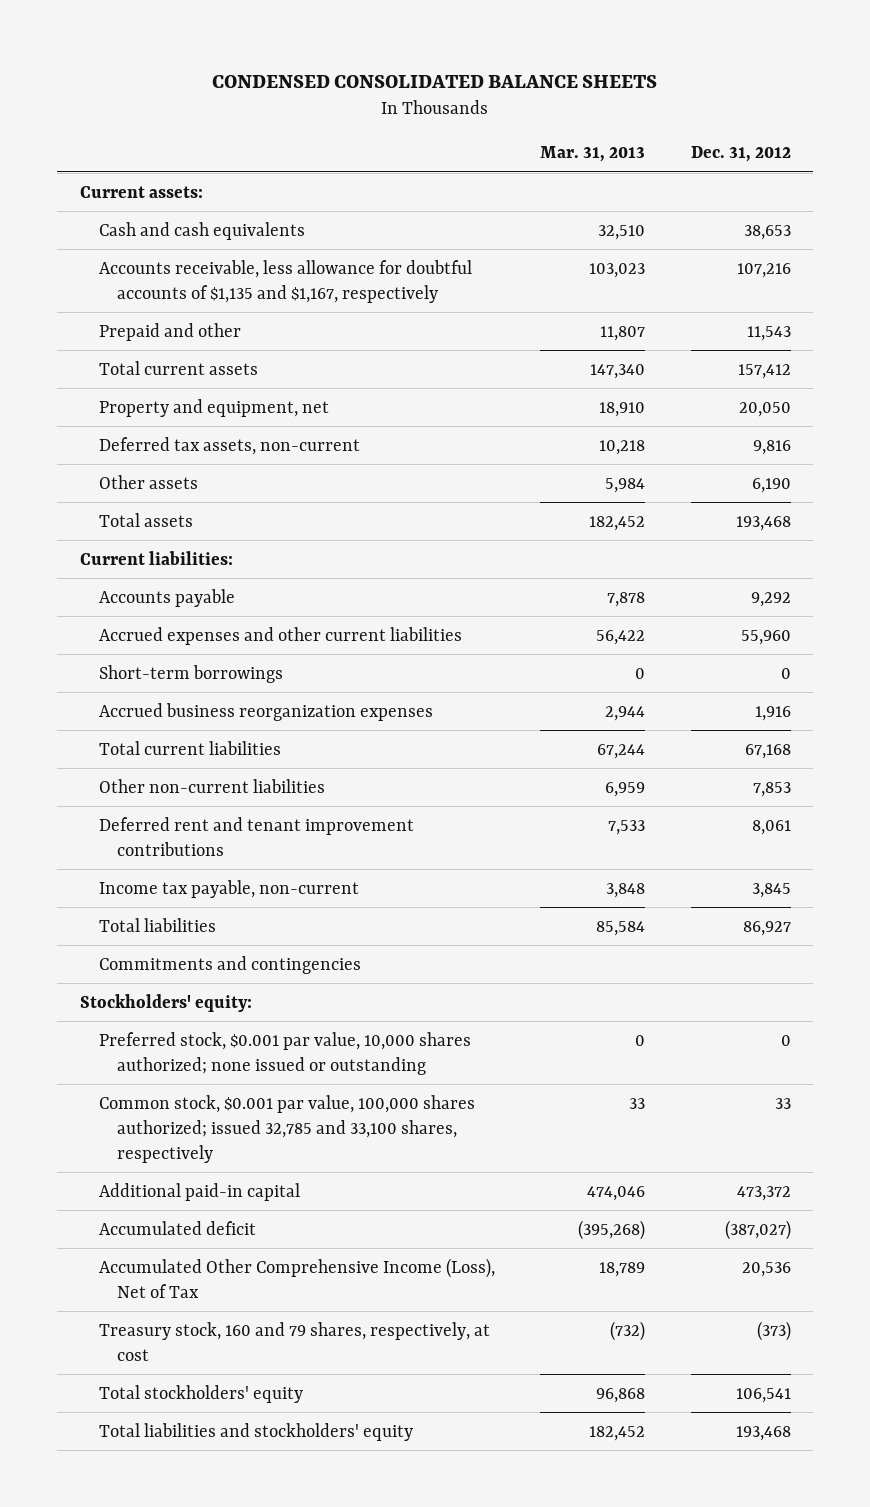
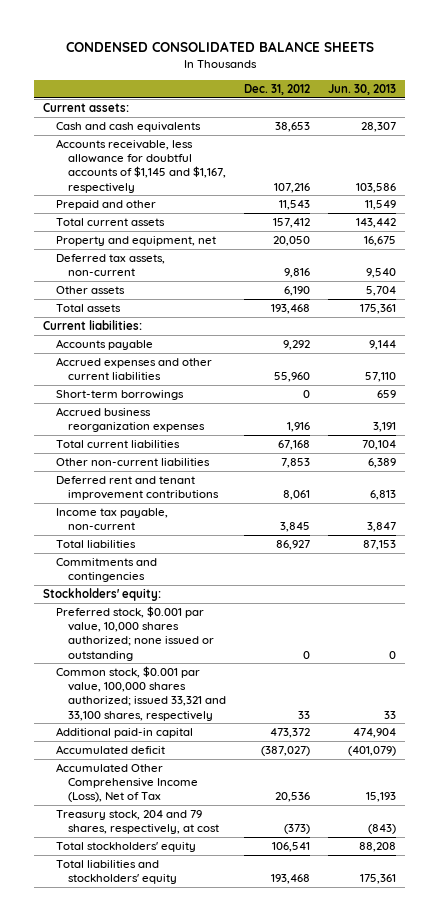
- | Mar. 31, 2013 | Dec. 31, 2012
+ | Dec. 31, 2012 | Jun. 30, 2013
- Accounts receivable, less allowance for doubtful accounts of $1,135 and $1,167, respectively | 103,023 | 107,216
+ Accounts receivable, less allowance for doubtful accounts of $1,145 and $1,167, respectively | 107,216 | 103,586
- Common stock, $0.001 par value, 100,000 shares authorized; issued 32,785 and 33,100 shares, respectively | 33 | 33
+ Common stock, $0.001 par value, 100,000 shares authorized; issued 33,321 and 33,100 shares, respectively | 33 | 33
- Treasury stock, 160 and 79 shares, respectively, at cost | (732) | (373)
+ Treasury stock, 204 and 79 shares, respectively, at cost | (373) | (843)

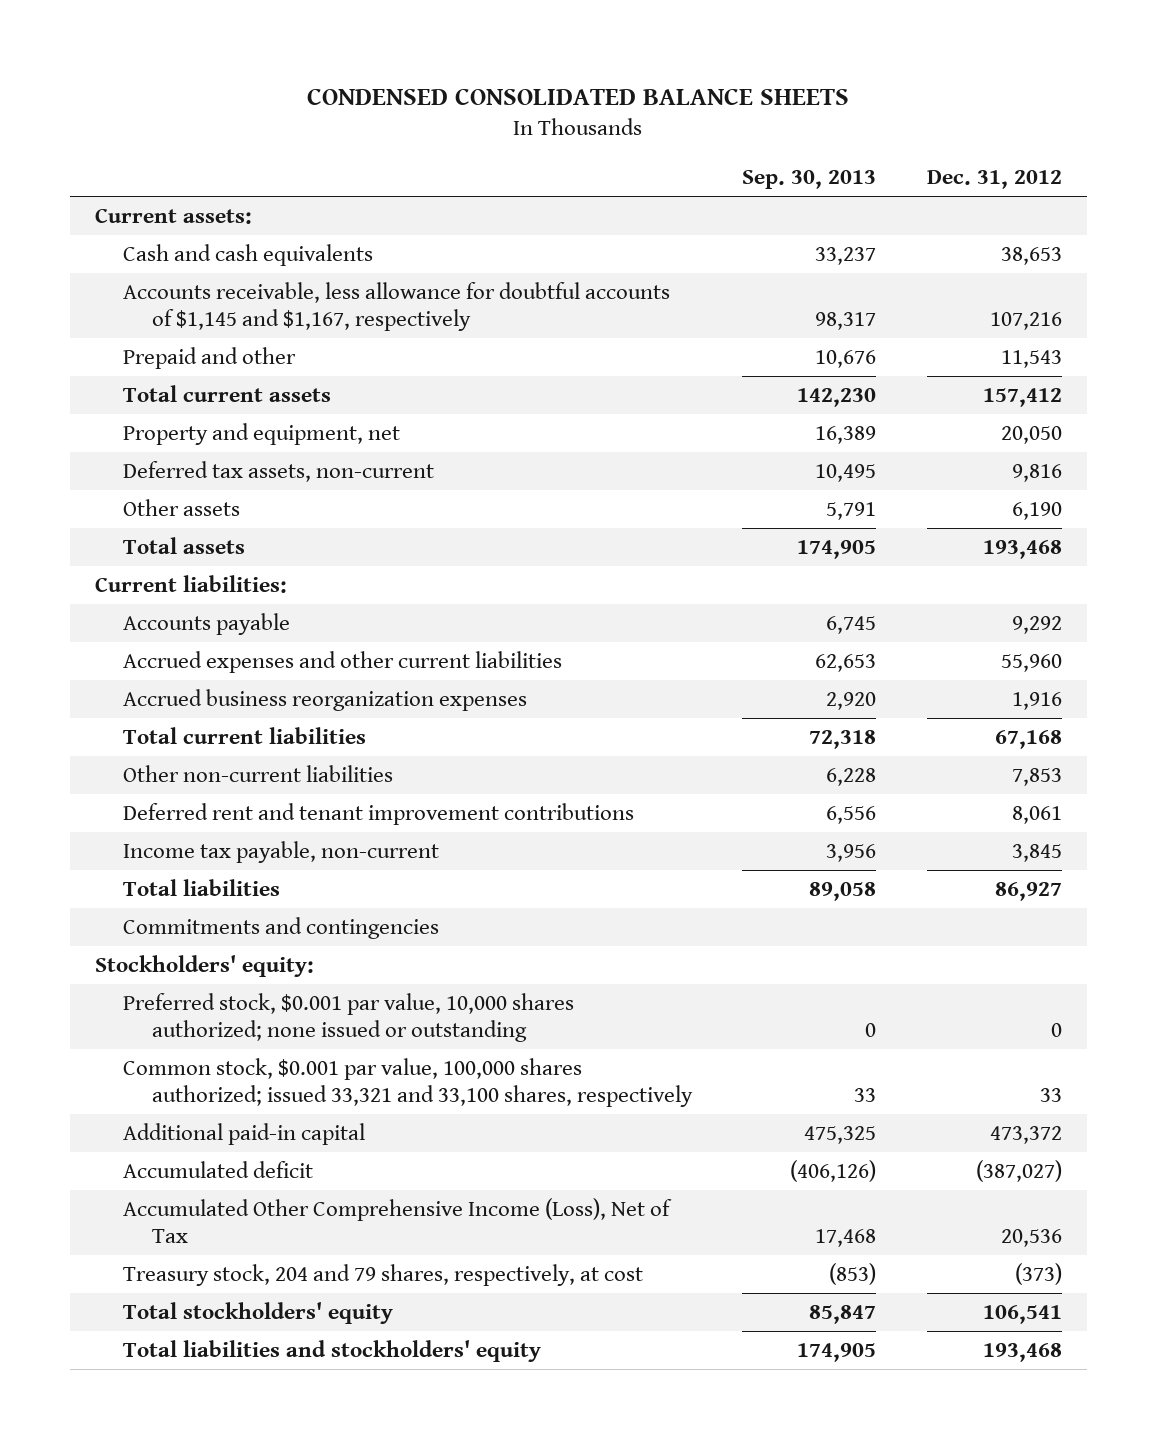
- | Dec. 31, 2012 | Jun. 30, 2013
+ | Sep. 30, 2013 | Dec. 31, 2012
- Short-term borrowings | 0 | 659

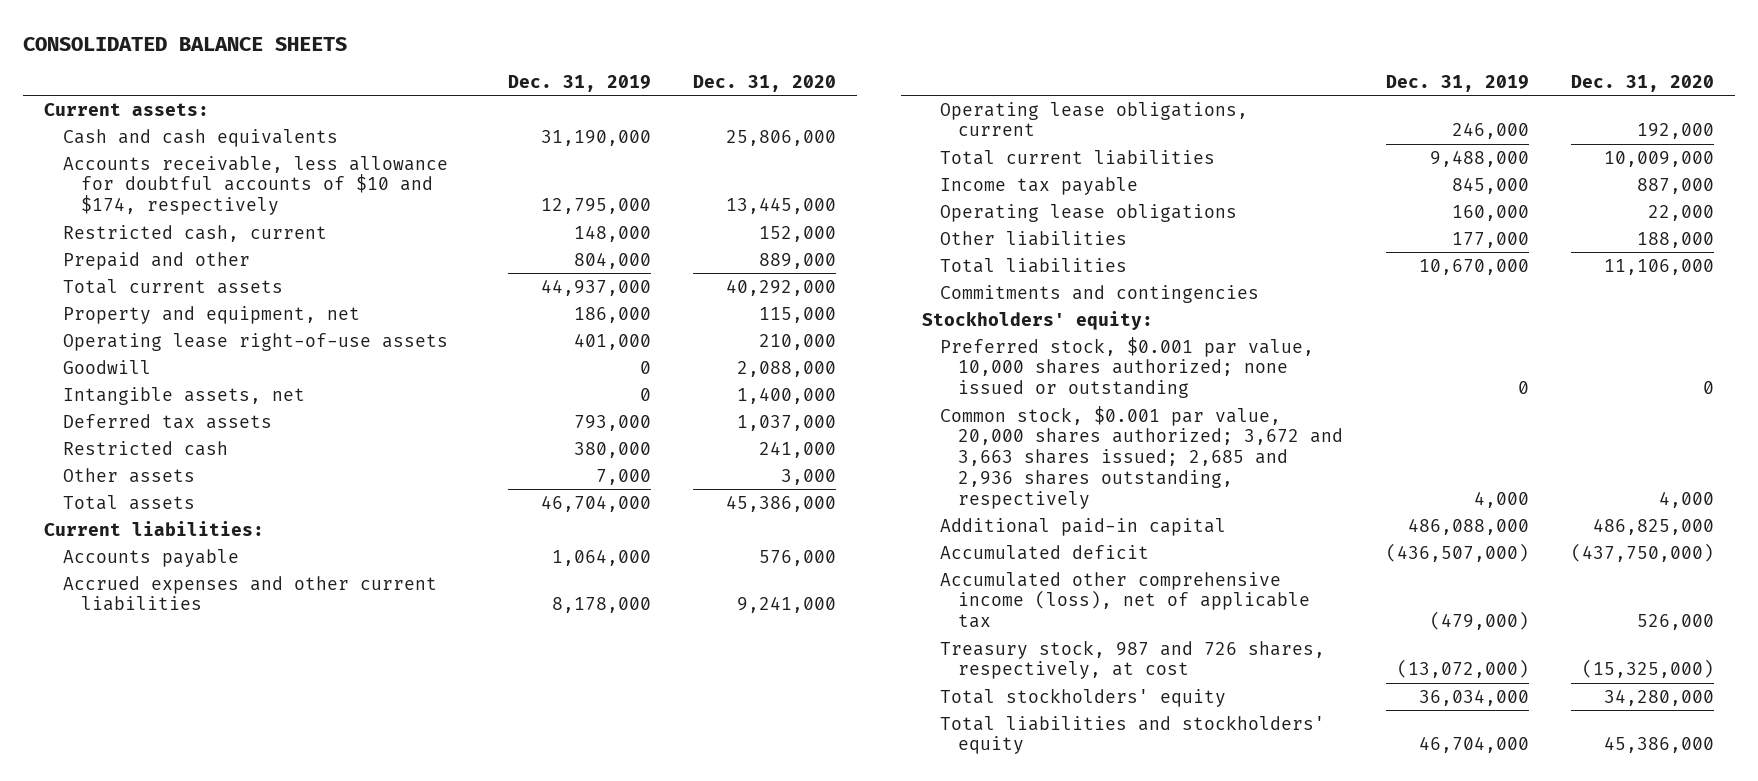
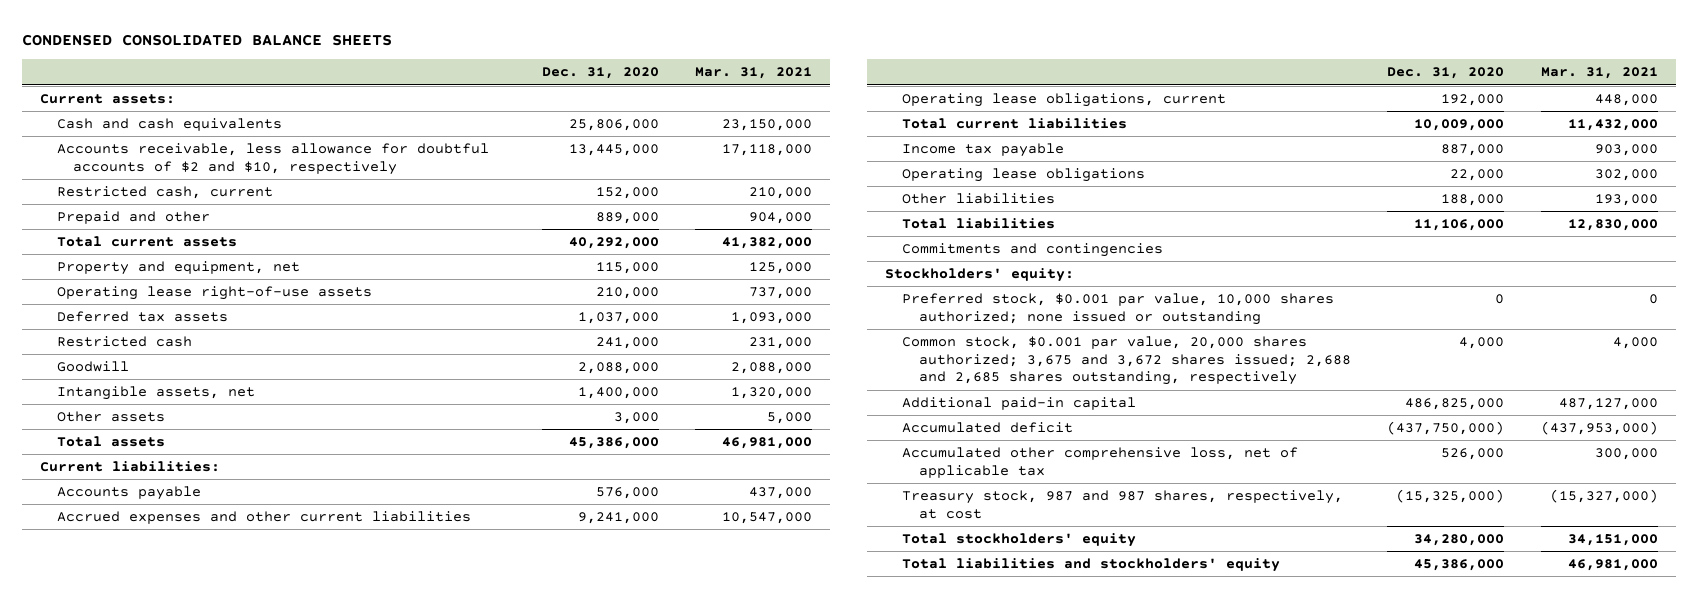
- CONSOLIDATED BALANCE SHEETS
+ CONDENSED CONSOLIDATED BALANCE SHEETS
- | Dec. 31, 2019 | Dec. 31, 2020
+ | Dec. 31, 2020 | Mar. 31, 2021
- Accounts receivable, less allowance for doubtful accounts of $10 and $174, respectively | 12,795,000 | 13,445,000
+ Accounts receivable, less allowance for doubtful accounts of $2 and $10, respectively | 13,445,000 | 17,118,000
moved down: Goodwill | 2,088,000 | 2,088,000
moved down: Intangible assets, net | 1,400,000 | 1,320,000
- Common stock, $0.001 par value, 20,000 shares authorized; 3,672 and 3,663 shares issued; 2,685 and 2,936 shares outstanding, respectively | 4,000 | 4,000
+ Common stock, $0.001 par value, 20,000 shares authorized; 3,675 and 3,672 shares issued; 2,688 and 2,685 shares outstanding, respectively | 4,000 | 4,000
- Accumulated other comprehensive income (loss), net of applicable tax | (479,000) | 526,000
- Treasury stock, 987 and 726 shares, respectively, at cost | (13,072,000) | (15,325,000)
+ Accumulated other comprehensive loss, net of applicable tax | 526,000 | 300,000
+ Treasury stock, 987 and 987 shares, respectively, at cost | (15,325,000) | (15,327,000)

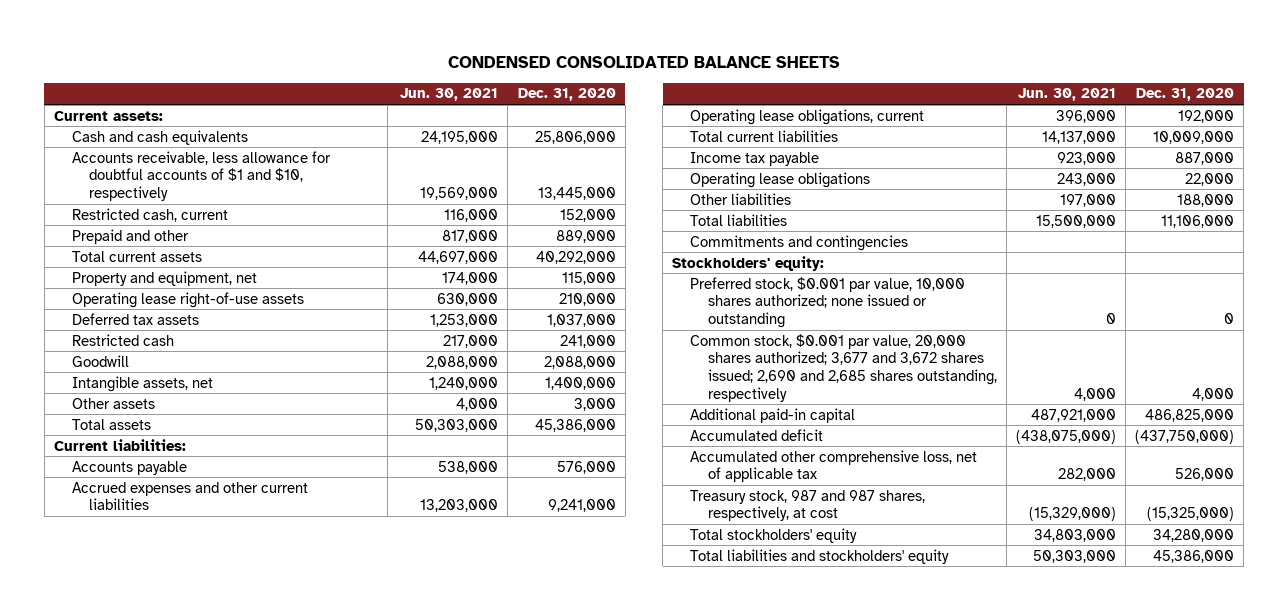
- | Dec. 31, 2020 | Mar. 31, 2021
+ | Jun. 30, 2021 | Dec. 31, 2020
- Accounts receivable, less allowance for doubtful accounts of $2 and $10, respectively | 13,445,000 | 17,118,000
+ Accounts receivable, less allowance for doubtful accounts of $1 and $10, respectively | 19,569,000 | 13,445,000
- Common stock, $0.001 par value, 20,000 shares authorized; 3,675 and 3,672 shares issued; 2,688 and 2,685 shares outstanding, respectively | 4,000 | 4,000
+ Common stock, $0.001 par value, 20,000 shares authorized; 3,677 and 3,672 shares issued; 2,690 and 2,685 shares outstanding, respectively | 4,000 | 4,000

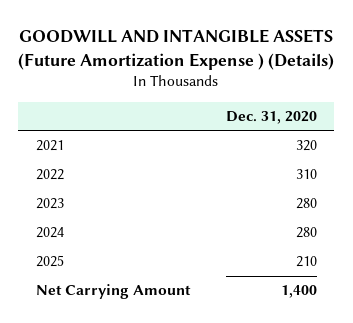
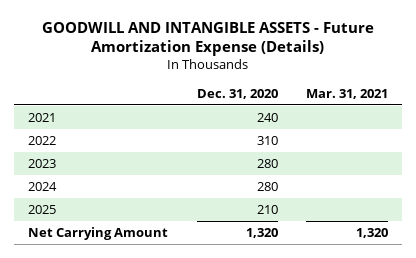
- GOODWILL AND INTANGIBLE ASSETS (Future Amortization Expense ) (Details)
+ GOODWILL AND INTANGIBLE ASSETS - Future Amortization Expense (Details)
- | Dec. 31, 2020
+ | Dec. 31, 2020 | Mar. 31, 2021
- 2021 | 320
+ 2021 | 240 |
- Net Carrying Amount | 1,400
+ Net Carrying Amount | 1,320 | 1,320

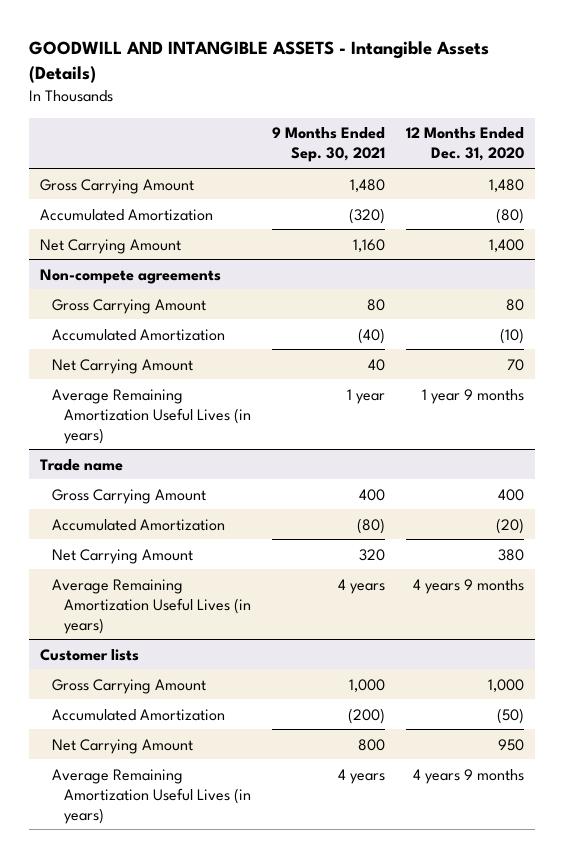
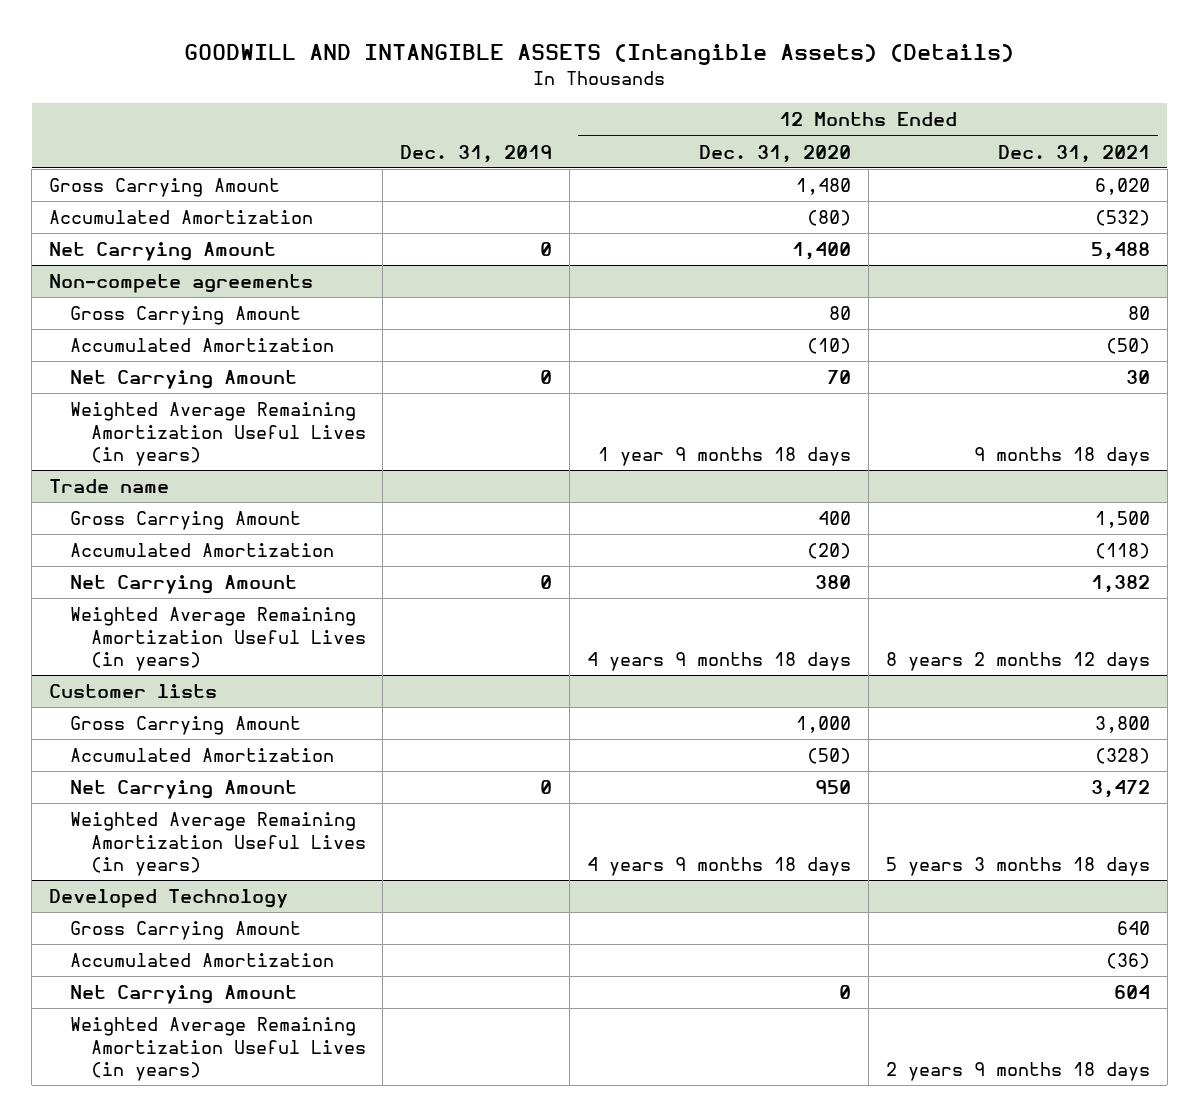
- GOODWILL AND INTANGIBLE ASSETS - Intangible Assets (Details)
+ GOODWILL AND INTANGIBLE ASSETS (Intangible Assets) (Details)
- | 9 Months Ended Sep. 30, 2021 | 12 Months Ended Dec. 31, 2020
+ | Dec. 31, 2019 | 12 Months Ended Dec. 31, 2020 | 12 Months Ended Dec. 31, 2021
@ Non-compete agreements
- Average Remaining Amortization Useful Lives (in years) | 1 year | 1 year 9 months
+ Weighted Average Remaining Amortization Useful Lives (in years) | | 1 year 9 months 18 days | 9 months 18 days
@ Trade name
- Average Remaining Amortization Useful Lives (in years) | 4 years | 4 years 9 months
+ Weighted Average Remaining Amortization Useful Lives (in years) | | 4 years 9 months 18 days | 8 years 2 months 12 days
@ Customer lists
- Average Remaining Amortization Useful Lives (in years) | 4 years | 4 years 9 months
+ Weighted Average Remaining Amortization Useful Lives (in years) | | 4 years 9 months 18 days | 5 years 3 months 18 days
+ Developed Technology
+ Gross Carrying Amount | | | 640
+ Accumulated Amortization | | | (36)
+ Net Carrying Amount | | 0 | 604
+ Weighted Average Remaining Amortization Useful Lives (in years) | | | 2 years 9 months 18 days

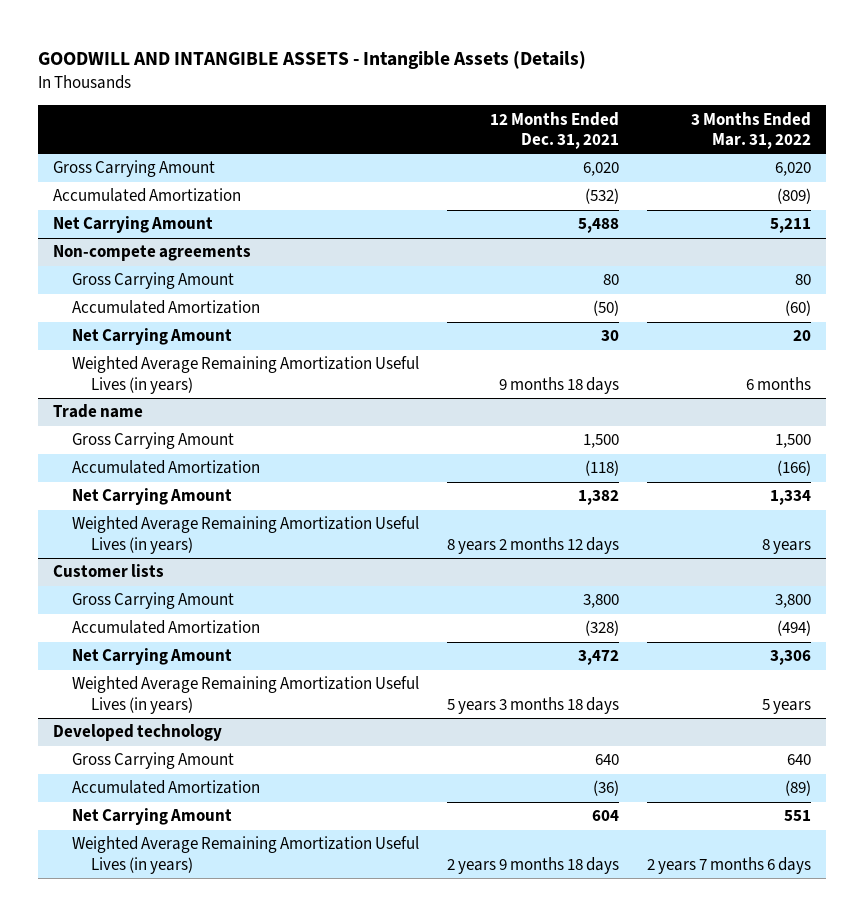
- GOODWILL AND INTANGIBLE ASSETS (Intangible Assets) (Details)
+ GOODWILL AND INTANGIBLE ASSETS - Intangible Assets (Details)
- | Dec. 31, 2019 | 12 Months Ended Dec. 31, 2020 | 12 Months Ended Dec. 31, 2021
+ | 12 Months Ended Dec. 31, 2021 | 3 Months Ended Mar. 31, 2022
- Developed Technology
+ Developed technology

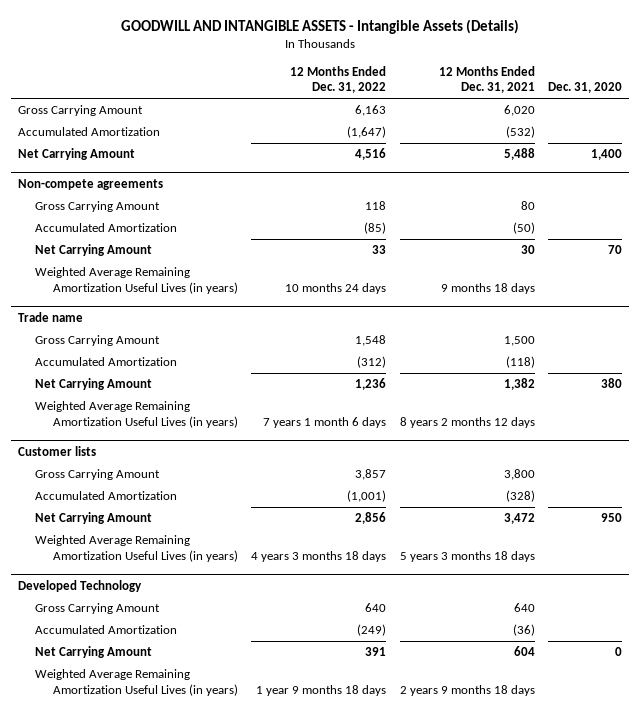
- | 12 Months Ended Dec. 31, 2021 | 3 Months Ended Mar. 31, 2022
+ | 12 Months Ended Dec. 31, 2022 | 12 Months Ended Dec. 31, 2021 | Dec. 31, 2020
- Developed technology
+ Developed Technology

